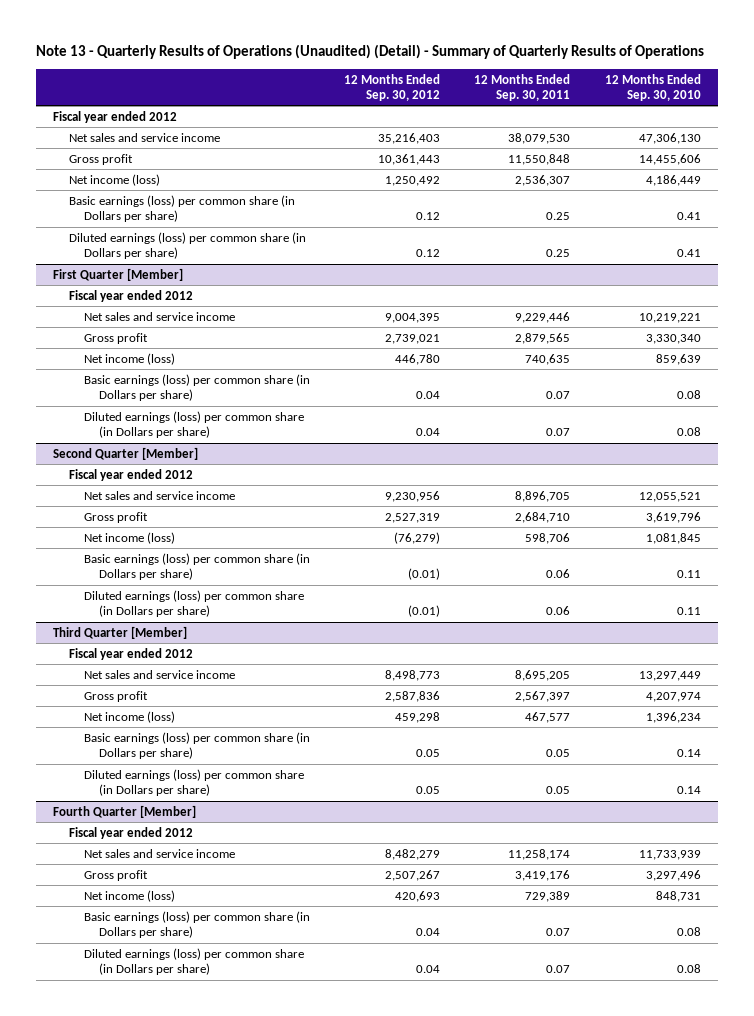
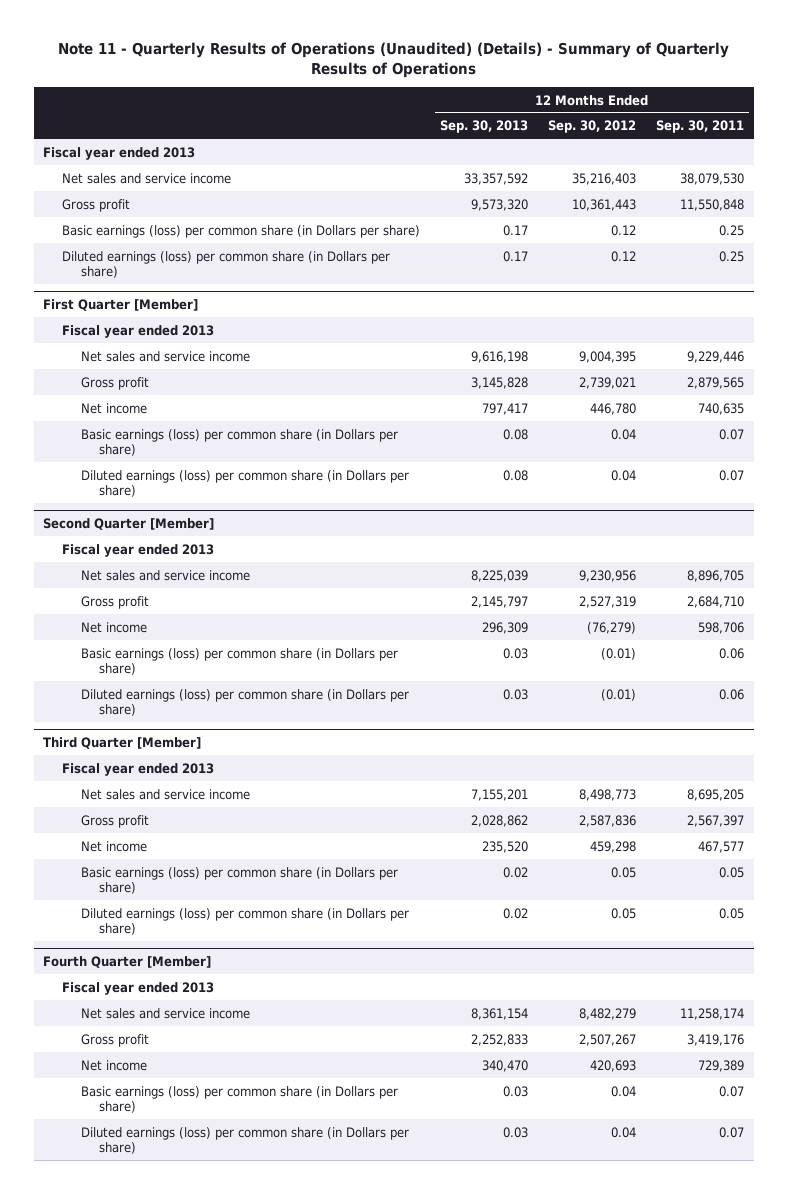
- Note 13 - Quarterly Results of Operations (Unaudited) (Detail) - Summary of Quarterly Results of Operations
+ Note 11 - Quarterly Results of Operations (Unaudited) (Details) - Summary of Quarterly Results of Operations
- | 12 Months Ended Sep. 30, 2012 | 12 Months Ended Sep. 30, 2011 | 12 Months Ended Sep. 30, 2010
+ | 12 Months Ended Sep. 30, 2013 | 12 Months Ended Sep. 30, 2012 | 12 Months Ended Sep. 30, 2011
- Fiscal year ended 2012
+ Fiscal year ended 2013
- Net income (loss) | 1,250,492 | 2,536,307 | 4,186,449
@ First Quarter [Member]
- Fiscal year ended 2012
+ Fiscal year ended 2013
- Net income (loss) | 446,780 | 740,635 | 859,639
+ Net income | 797,417 | 446,780 | 740,635
@ Second Quarter [Member]
- Fiscal year ended 2012
+ Fiscal year ended 2013
- Net income (loss) | (76,279) | 598,706 | 1,081,845
+ Net income | 296,309 | (76,279) | 598,706
@ Third Quarter [Member]
- Fiscal year ended 2012
+ Fiscal year ended 2013
- Net income (loss) | 459,298 | 467,577 | 1,396,234
+ Net income | 235,520 | 459,298 | 467,577
@ Fourth Quarter [Member]
- Fiscal year ended 2012
+ Fiscal year ended 2013
- Net income (loss) | 420,693 | 729,389 | 848,731
+ Net income | 340,470 | 420,693 | 729,389

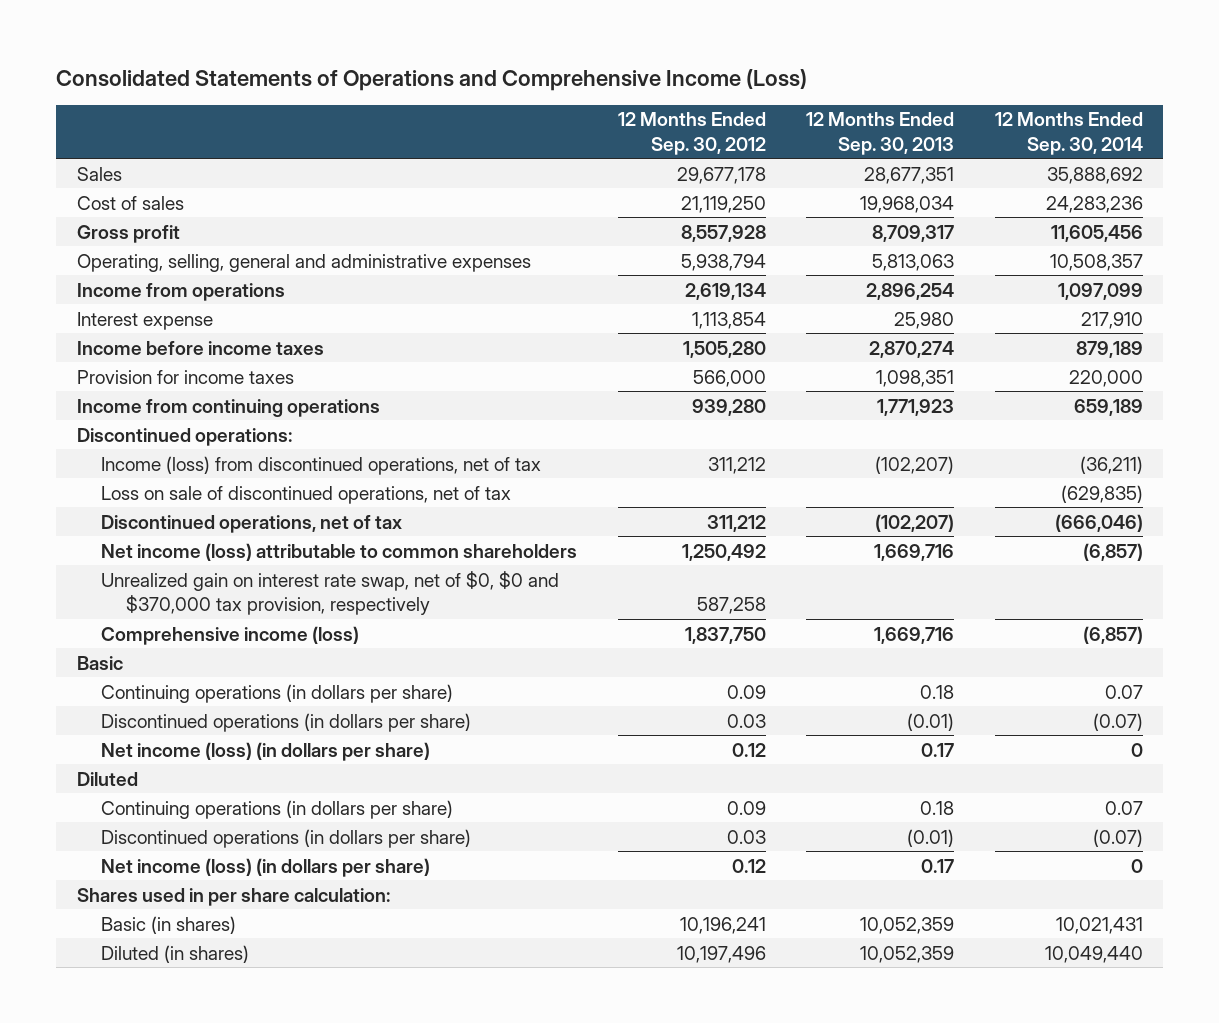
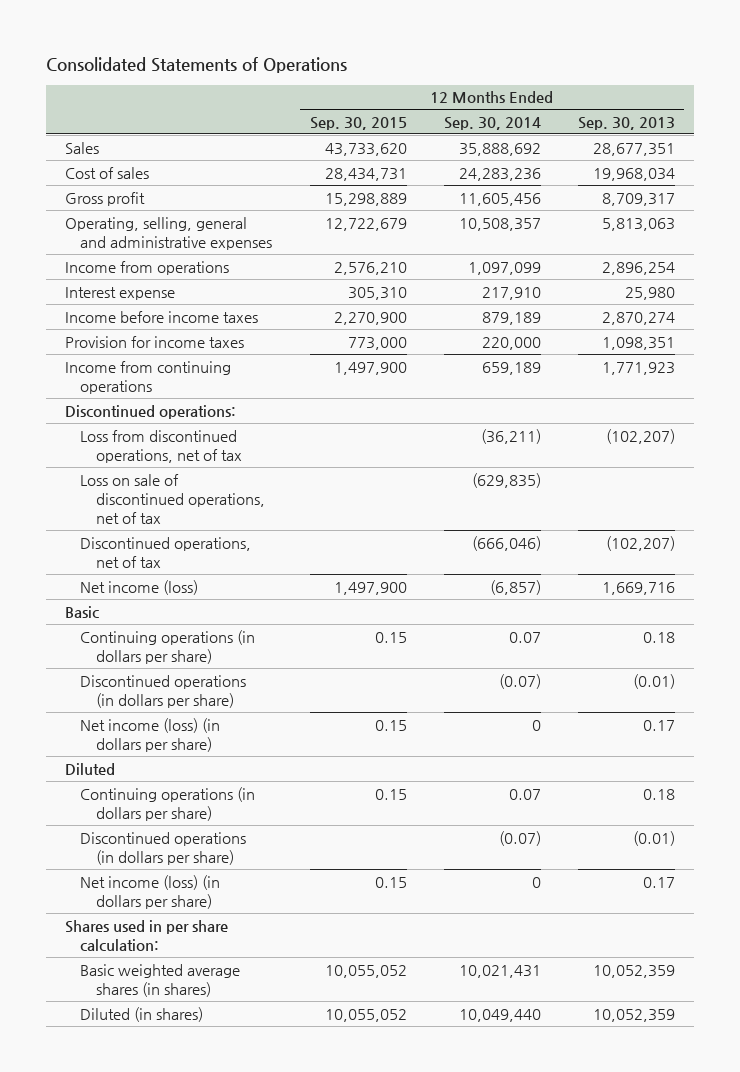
- Consolidated Statements of Operations and Comprehensive Income (Loss)
+ Consolidated Statements of Operations
- | 12 Months Ended Sep. 30, 2012 | 12 Months Ended Sep. 30, 2013 | 12 Months Ended Sep. 30, 2014
+ | 12 Months Ended Sep. 30, 2015 | 12 Months Ended Sep. 30, 2014 | 12 Months Ended Sep. 30, 2013
- Income (loss) from discontinued operations, net of tax | 311,212 | (102,207) | (36,211)
+ Loss from discontinued operations, net of tax | | (36,211) | (102,207)
- Net income (loss) attributable to common shareholders | 1,250,492 | 1,669,716 | (6,857)
- Unrealized gain on interest rate swap, net of $0, $0 and $370,000 tax provision, respectively | 587,258 | |
- Comprehensive income (loss) | 1,837,750 | 1,669,716 | (6,857)
+ Net income (loss) | 1,497,900 | (6,857) | 1,669,716
- Basic (in shares) | 10,196,241 | 10,052,359 | 10,021,431
+ Basic weighted average shares (in shares) | 10,055,052 | 10,021,431 | 10,052,359

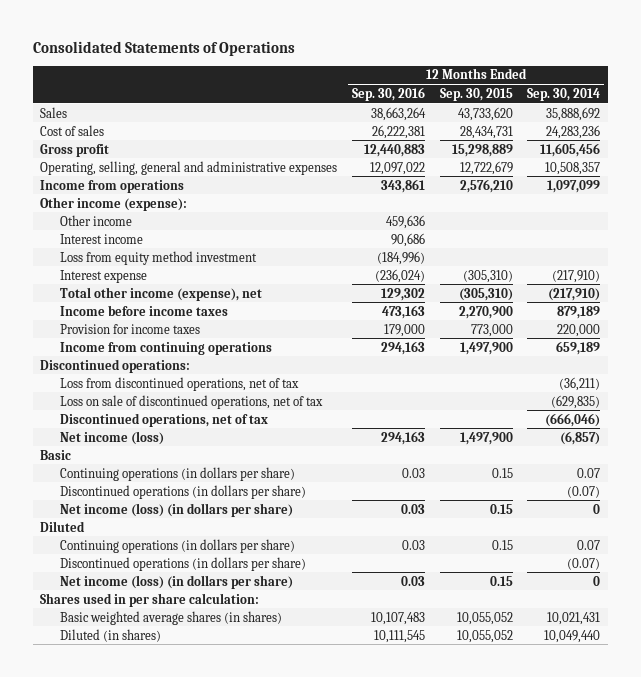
- | 12 Months Ended Sep. 30, 2015 | 12 Months Ended Sep. 30, 2014 | 12 Months Ended Sep. 30, 2013
+ | 12 Months Ended Sep. 30, 2016 | 12 Months Ended Sep. 30, 2015 | 12 Months Ended Sep. 30, 2014
- Interest expense | 305,310 | 217,910 | 25,980
+ Other income (expense):
+ Other income | 459,636 | |
+ Interest income | 90,686 | |
+ Loss from equity method investment | (184,996) | |
+ Interest expense | (236,024) | (305,310) | (217,910)
+ Total other income (expense), net | 129,302 | (305,310) | (217,910)

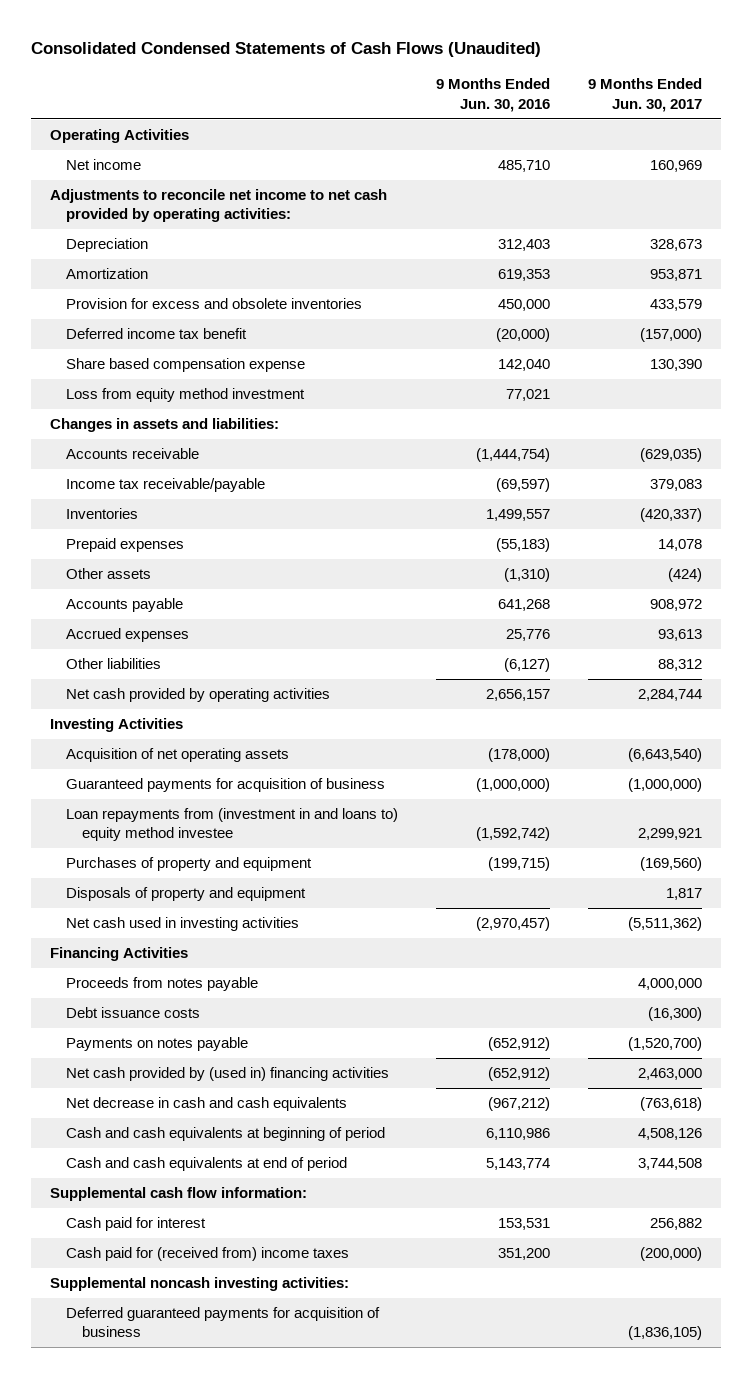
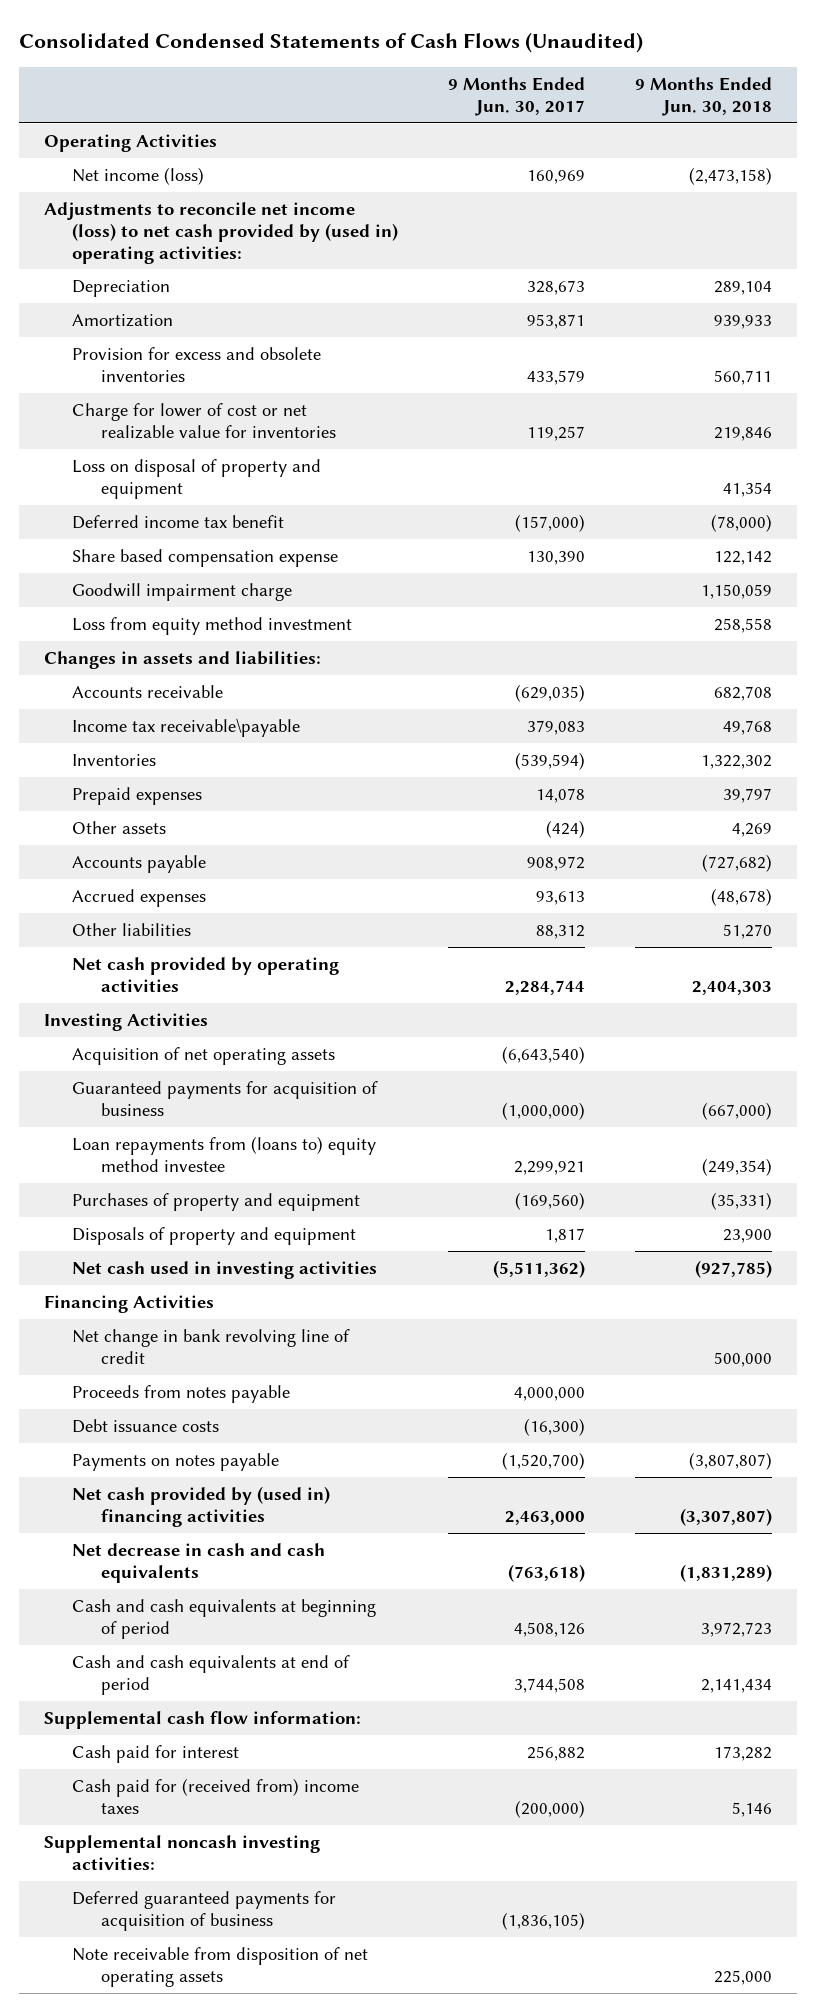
- | 9 Months Ended Jun. 30, 2016 | 9 Months Ended Jun. 30, 2017
+ | 9 Months Ended Jun. 30, 2017 | 9 Months Ended Jun. 30, 2018
- Net income | 485,710 | 160,969
- Adjustments to reconcile net income to net cash provided by operating activities:
+ Net income (loss) | 160,969 | (2,473,158)
+ Adjustments to reconcile net income (loss) to net cash provided by (used in) operating activities:
+ Charge for lower of cost or net realizable value for inventories | 119,257 | 219,846
+ Loss on disposal of property and equipment | | 41,354
+ Goodwill impairment charge | | 1,150,059
- Income tax receivable/payable | (69,597) | 379,083
- Inventories | 1,499,557 | (420,337)
+ Income tax receivable\payable | 379,083 | 49,768
+ Inventories | (539,594) | 1,322,302
- Loan repayments from (investment in and loans to) equity method investee | (1,592,742) | 2,299,921
+ Loan repayments from (loans to) equity method investee | 2,299,921 | (249,354)
+ Net change in bank revolving line of credit | | 500,000
+ Note receivable from disposition of net operating assets | | 225,000

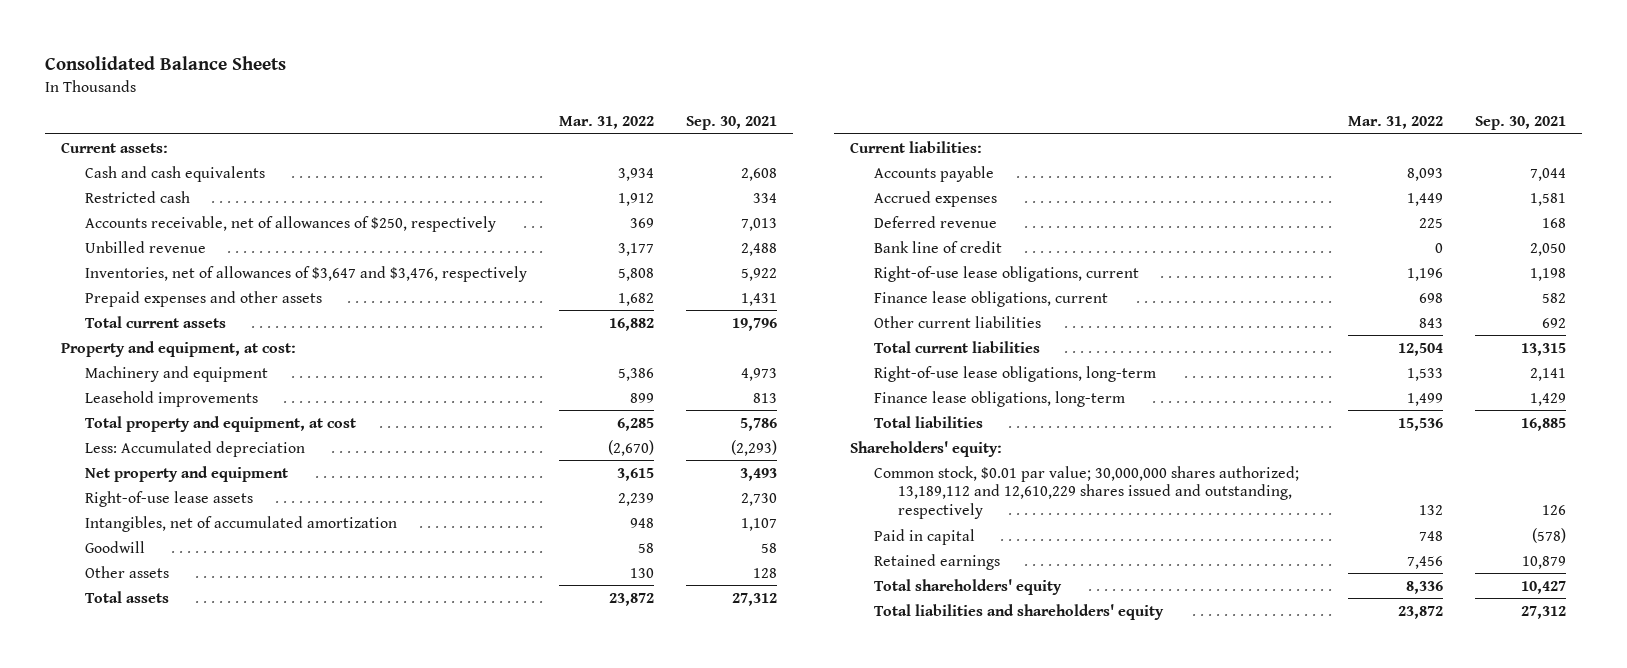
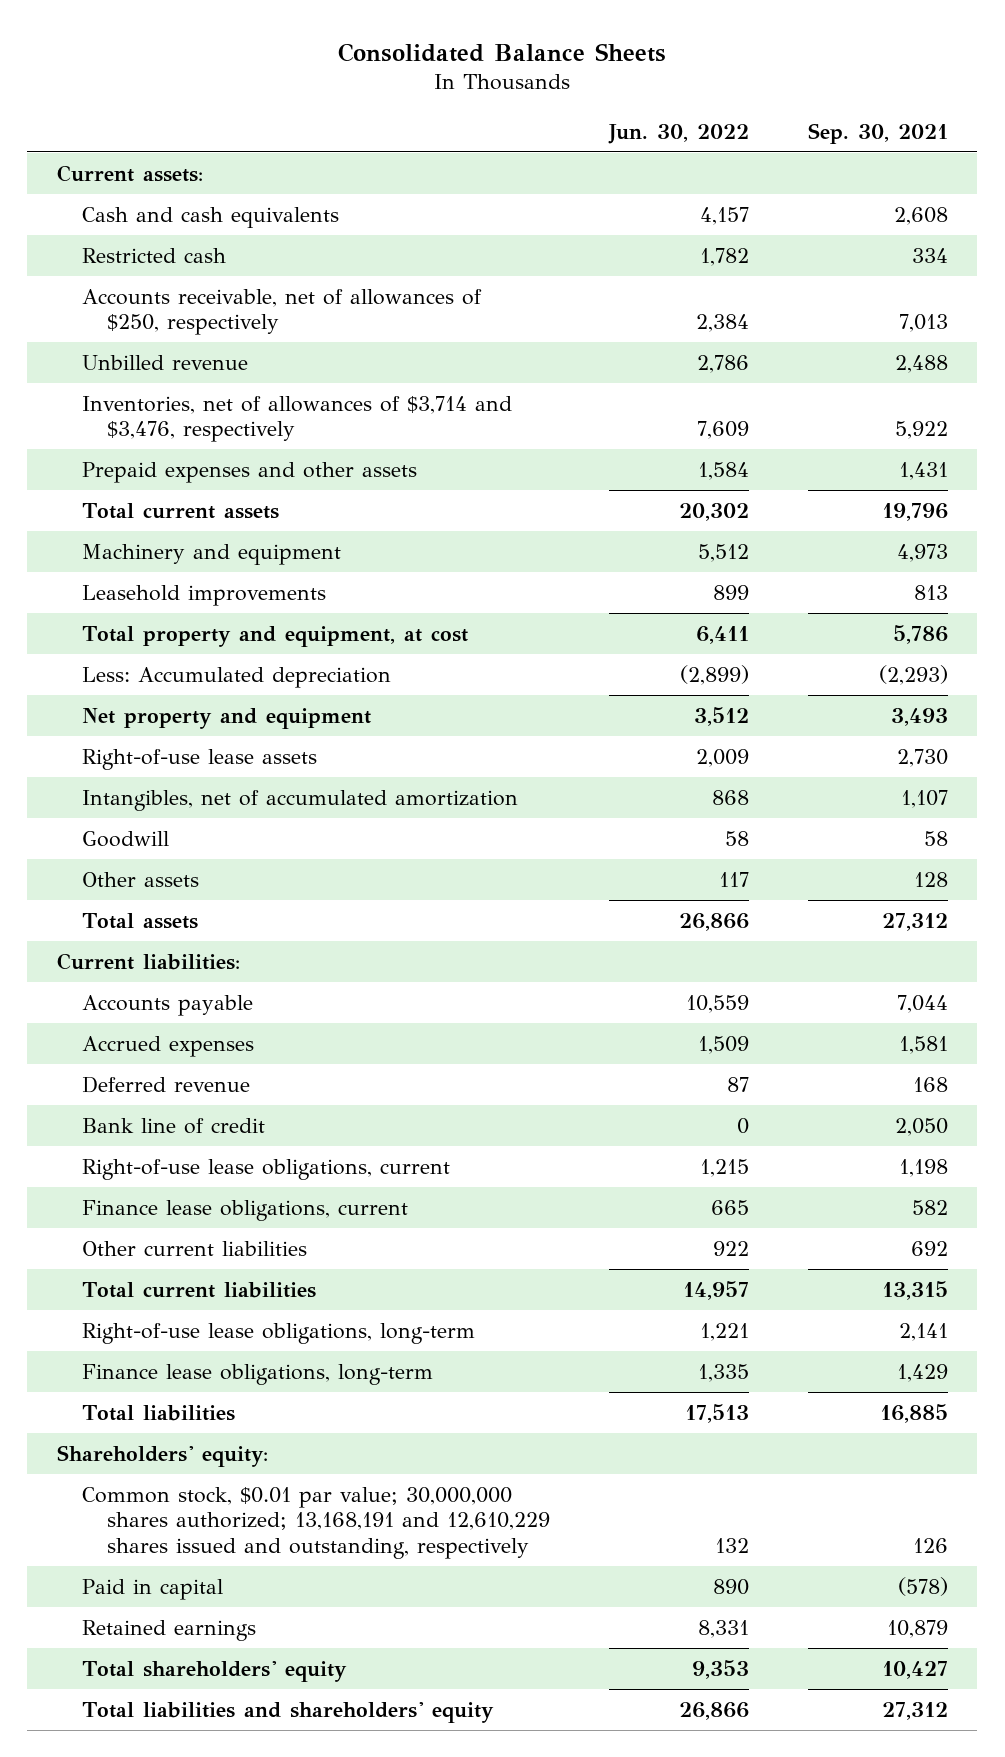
- | Mar. 31, 2022 | Sep. 30, 2021
+ | Jun. 30, 2022 | Sep. 30, 2021
- Inventories, net of allowances of $3,647 and $3,476, respectively | 5,808 | 5,922
+ Inventories, net of allowances of $3,714 and $3,476, respectively | 7,609 | 5,922
- Property and equipment, at cost:
- Common stock, $0.01 par value; 30,000,000 shares authorized; 13,189,112 and 12,610,229 shares issued and outstanding, respectively | 132 | 126
+ Common stock, $0.01 par value; 30,000,000 shares authorized; 13,168,191 and 12,610,229 shares issued and outstanding, respectively | 132 | 126

